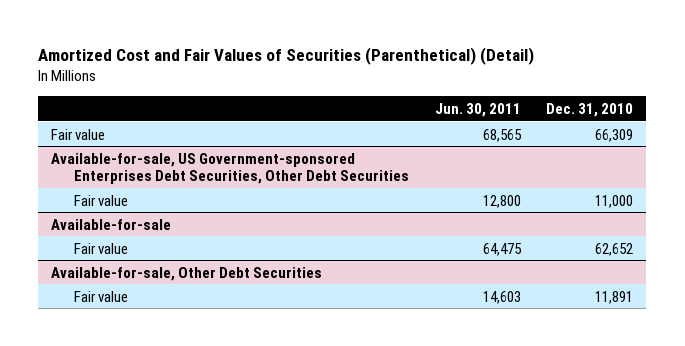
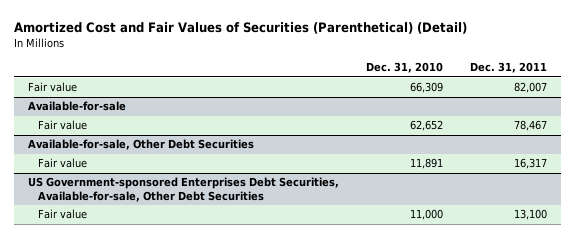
- | Jun. 30, 2011 | Dec. 31, 2010
+ | Dec. 31, 2010 | Dec. 31, 2011
- Available-for-sale, US Government-sponsored Enterprises Debt Securities, Other Debt Securities
- Fair value | 12,800 | 11,000
+ US Government-sponsored Enterprises Debt Securities, Available-for-sale, Other Debt Securities
+ Fair value | 11,000 | 13,100

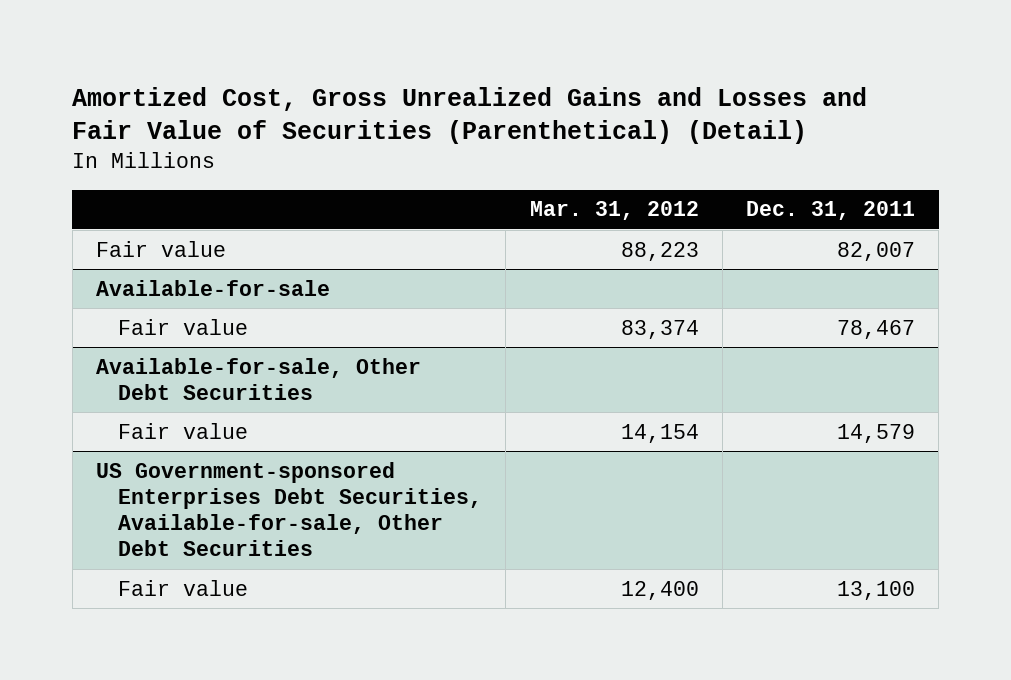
- Amortized Cost and Fair Values of Securities (Parenthetical) (Detail)
+ Amortized Cost, Gross Unrealized Gains and Losses and Fair Value of Securities (Parenthetical) (Detail)
- | Dec. 31, 2010 | Dec. 31, 2011
+ | Mar. 31, 2012 | Dec. 31, 2011
@ Available-for-sale, Other Debt Securities
- Fair value | 11,891 | 16,317
+ Fair value | 14,154 | 14,579

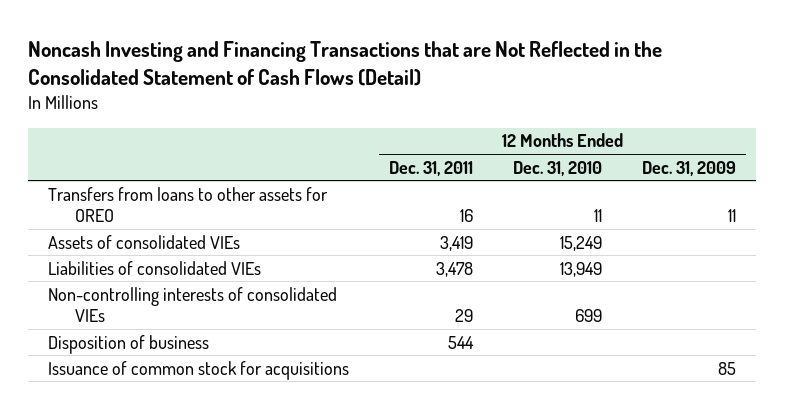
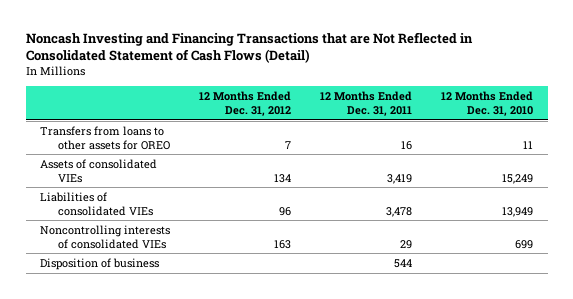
- Noncash Investing and Financing Transactions that are Not Reflected in the Consolidated Statement of Cash Flows (Detail)
+ Noncash Investing and Financing Transactions that are Not Reflected in Consolidated Statement of Cash Flows (Detail)
- | 12 Months Ended Dec. 31, 2011 | 12 Months Ended Dec. 31, 2010 | 12 Months Ended Dec. 31, 2009
+ | 12 Months Ended Dec. 31, 2012 | 12 Months Ended Dec. 31, 2011 | 12 Months Ended Dec. 31, 2010
- Non-controlling interests of consolidated VIEs | 29 | 699 |
+ Noncontrolling interests of consolidated VIEs | 163 | 29 | 699
- Issuance of common stock for acquisitions | | | 85

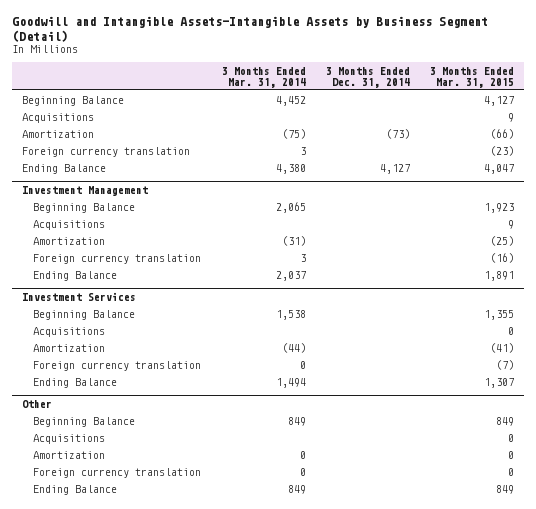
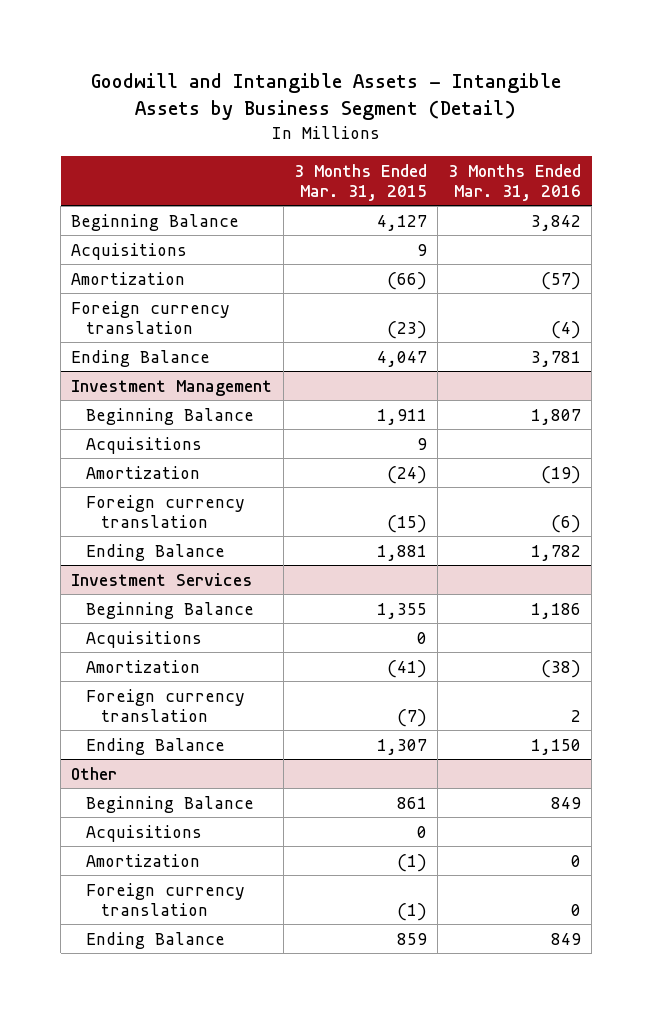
- Goodwill and Intangible Assets-Intangible Assets by Business Segment (Detail)
+ Goodwill and Intangible Assets - Intangible Assets by Business Segment (Detail)
- | 3 Months Ended Mar. 31, 2014 | 3 Months Ended Dec. 31, 2014 | 3 Months Ended Mar. 31, 2015
+ | 3 Months Ended Mar. 31, 2015 | 3 Months Ended Mar. 31, 2016
@ Investment Management
- Beginning Balance | 2,065 | | 1,923
+ Beginning Balance | 1,911 | 1,807
- Amortization | (31) | | (25)
- Foreign currency translation | 3 | | (16)
- Ending Balance | 2,037 | | 1,891
+ Amortization | (24) | (19)
+ Foreign currency translation | (15) | (6)
+ Ending Balance | 1,881 | 1,782
@ Other
- Beginning Balance | 849 | | 849
+ Beginning Balance | 861 | 849
- Amortization | 0 | | 0
- Foreign currency translation | 0 | | 0
- Ending Balance | 849 | | 849
+ Amortization | (1) | 0
+ Foreign currency translation | (1) | 0
+ Ending Balance | 859 | 849

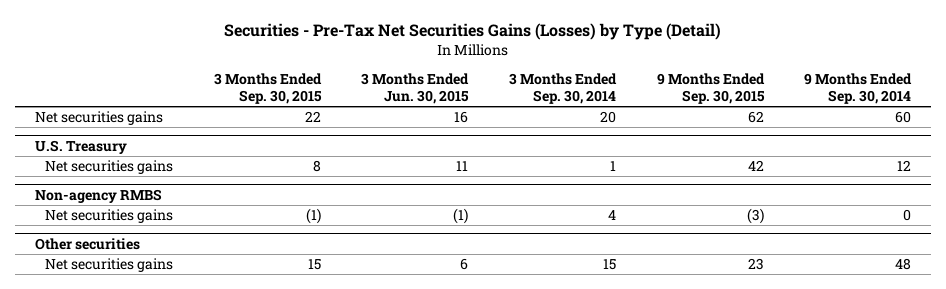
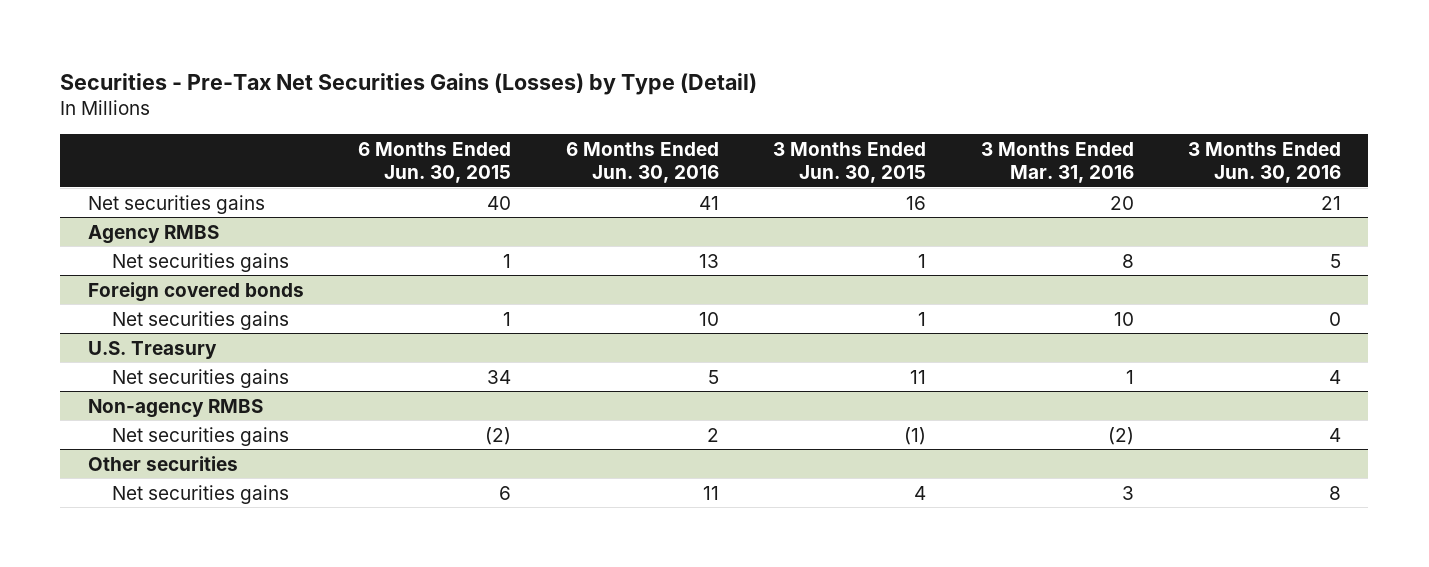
- | 3 Months Ended Sep. 30, 2015 | 3 Months Ended Jun. 30, 2015 | 3 Months Ended Sep. 30, 2014 | 9 Months Ended Sep. 30, 2015 | 9 Months Ended Sep. 30, 2014
+ | 6 Months Ended Jun. 30, 2015 | 6 Months Ended Jun. 30, 2016 | 3 Months Ended Jun. 30, 2015 | 3 Months Ended Mar. 31, 2016 | 3 Months Ended Jun. 30, 2016
+ Agency RMBS
+ Net securities gains | 1 | 13 | 1 | 8 | 5
+ Foreign covered bonds
+ Net securities gains | 1 | 10 | 1 | 10 | 0
@ Other securities
- Net securities gains | 15 | 6 | 15 | 23 | 48
+ Net securities gains | 6 | 11 | 4 | 3 | 8

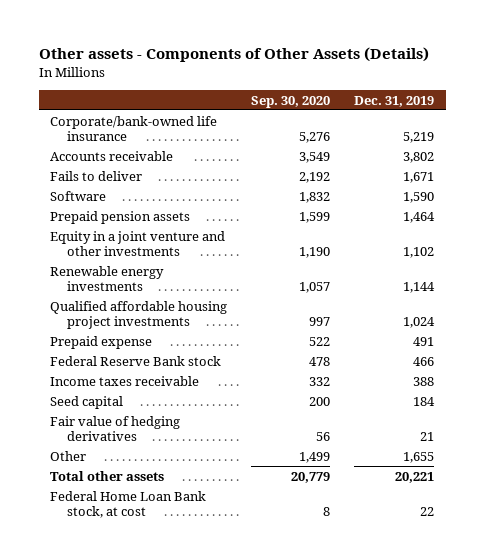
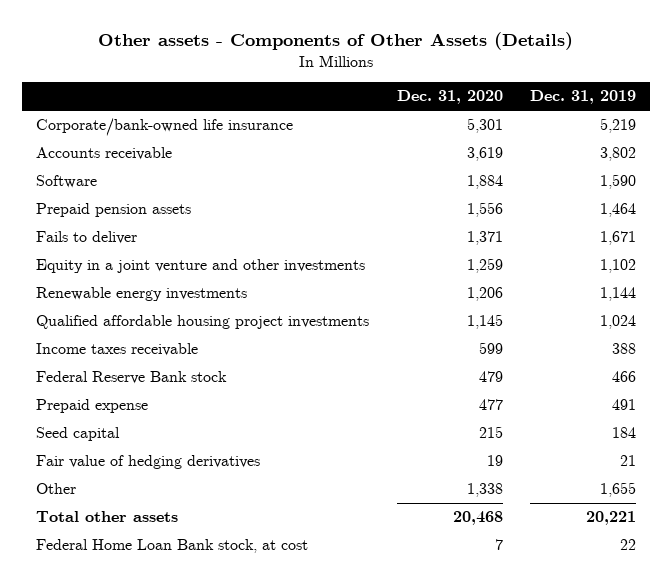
- | Sep. 30, 2020 | Dec. 31, 2019
+ | Dec. 31, 2020 | Dec. 31, 2019
moved down: Fails to deliver | 1,371 | 1,671
moved down: Federal Reserve Bank stock | 479 | 466
moved down: Prepaid expense | 477 | 491

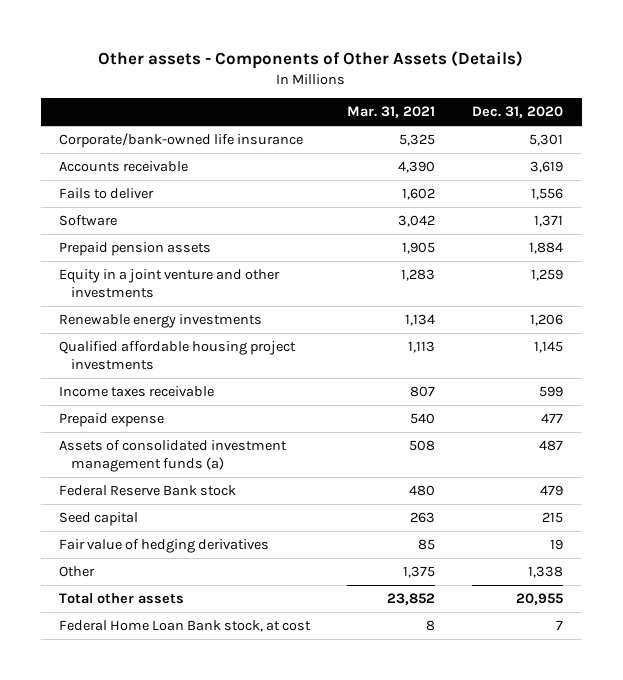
- | Dec. 31, 2020 | Dec. 31, 2019
+ | Mar. 31, 2021 | Dec. 31, 2020
- Software | 1,884 | 1,590
- Prepaid pension assets | 1,556 | 1,464
- Fails to deliver | 1,371 | 1,671
+ Fails to deliver | 1,602 | 1,556
+ Software | 3,042 | 1,371
+ Prepaid pension assets | 1,905 | 1,884
+ Assets of consolidated investment management funds (a) | 508 | 487
moved down: Federal Reserve Bank stock | 480 | 479
- Total other assets | 20,468 | 20,221
+ Total other assets | 23,852 | 20,955

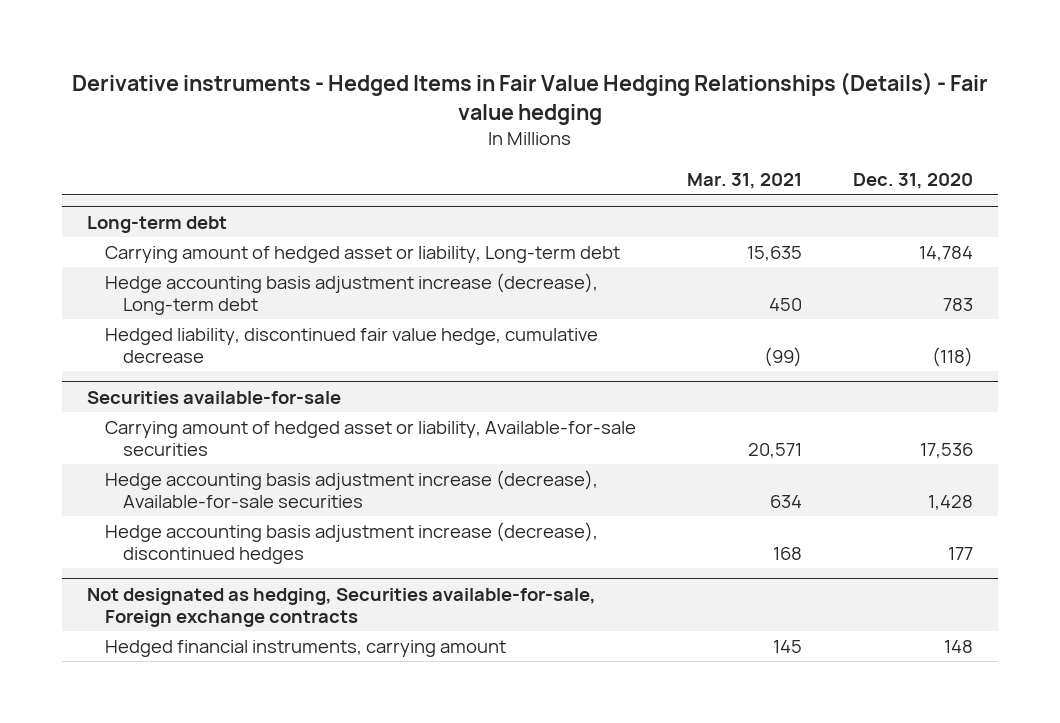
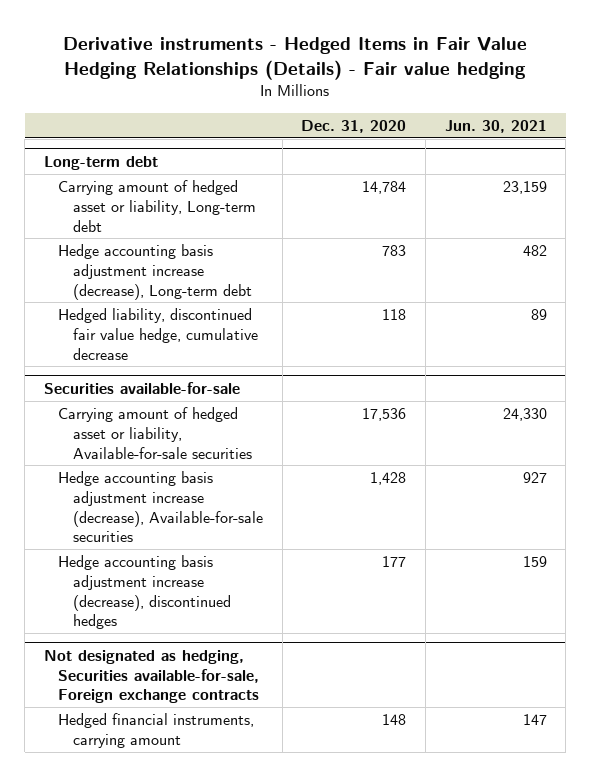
- | Mar. 31, 2021 | Dec. 31, 2020
+ | Dec. 31, 2020 | Jun. 30, 2021
@ Long-term debt
- Hedged liability, discontinued fair value hedge, cumulative decrease | (99) | (118)
+ Hedged liability, discontinued fair value hedge, cumulative decrease | 118 | 89

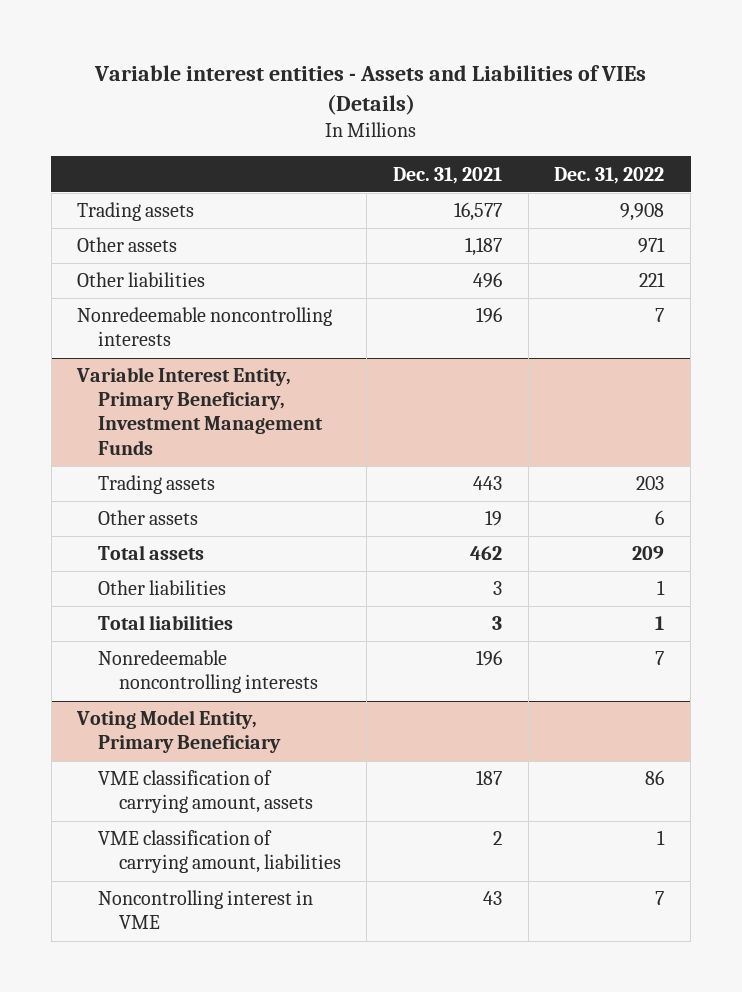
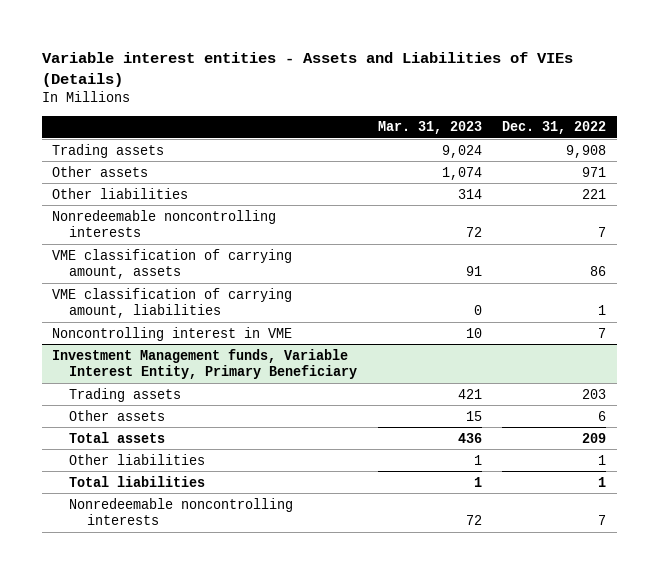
- | Dec. 31, 2021 | Dec. 31, 2022
+ | Mar. 31, 2023 | Dec. 31, 2022
- Variable Interest Entity, Primary Beneficiary, Investment Management Funds
+ VME classification of carrying amount, assets | 91 | 86
+ VME classification of carrying amount, liabilities | 0 | 1
+ Noncontrolling interest in VME | 10 | 7
+ Investment Management funds, Variable Interest Entity, Primary Beneficiary
- Voting Model Entity, Primary Beneficiary
- VME classification of carrying amount, assets | 187 | 86
- VME classification of carrying amount, liabilities | 2 | 1
- Noncontrolling interest in VME | 43 | 7

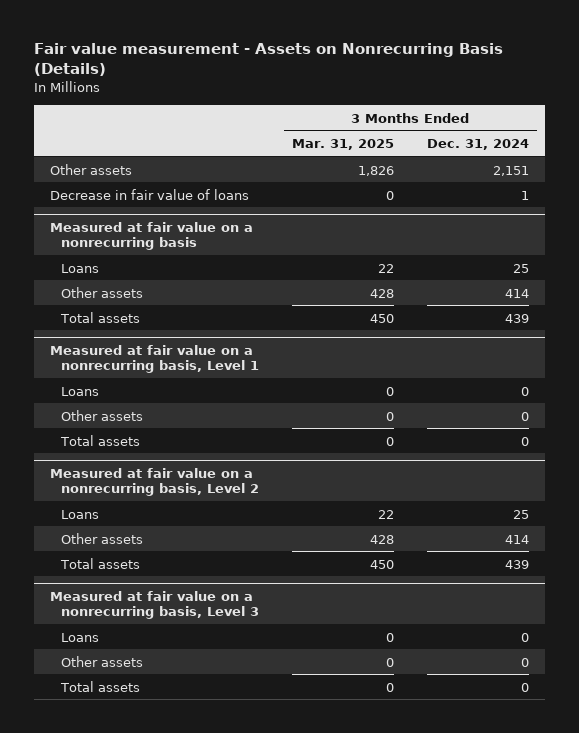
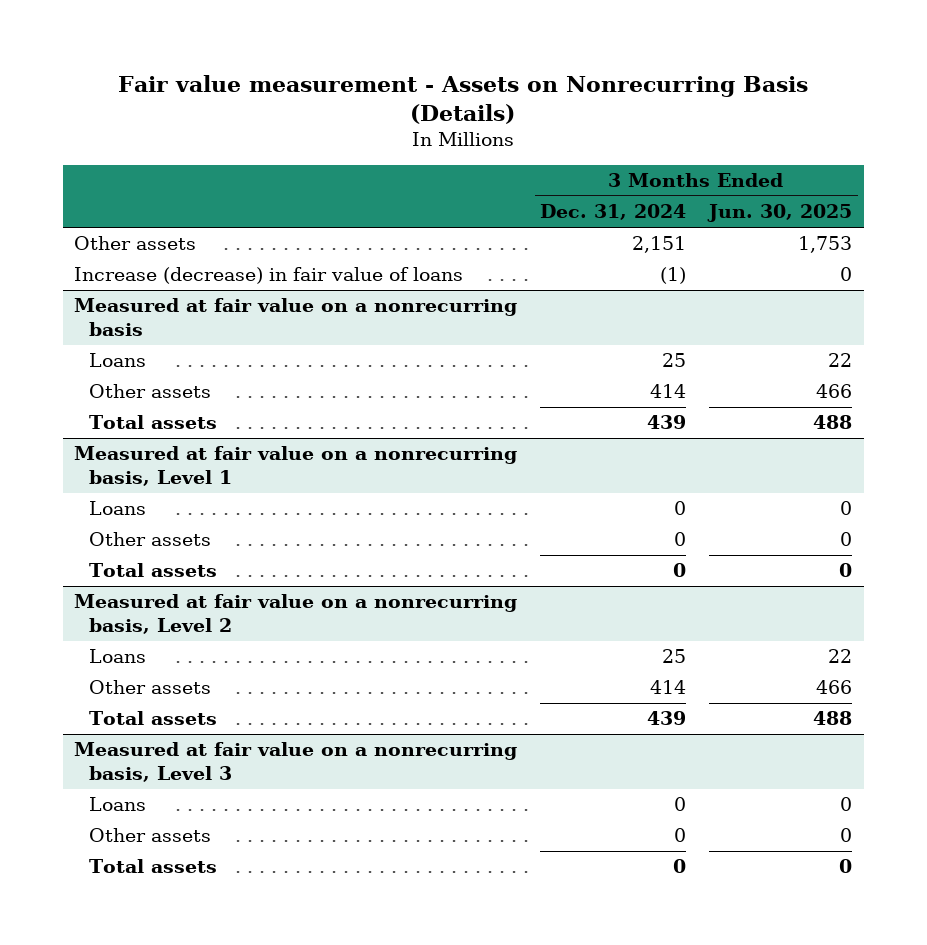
- | 3 Months Ended Mar. 31, 2025 | 3 Months Ended Dec. 31, 2024
+ | 3 Months Ended Dec. 31, 2024 | 3 Months Ended Jun. 30, 2025
- Decrease in fair value of loans | 0 | 1
+ Increase (decrease) in fair value of loans | (1) | 0

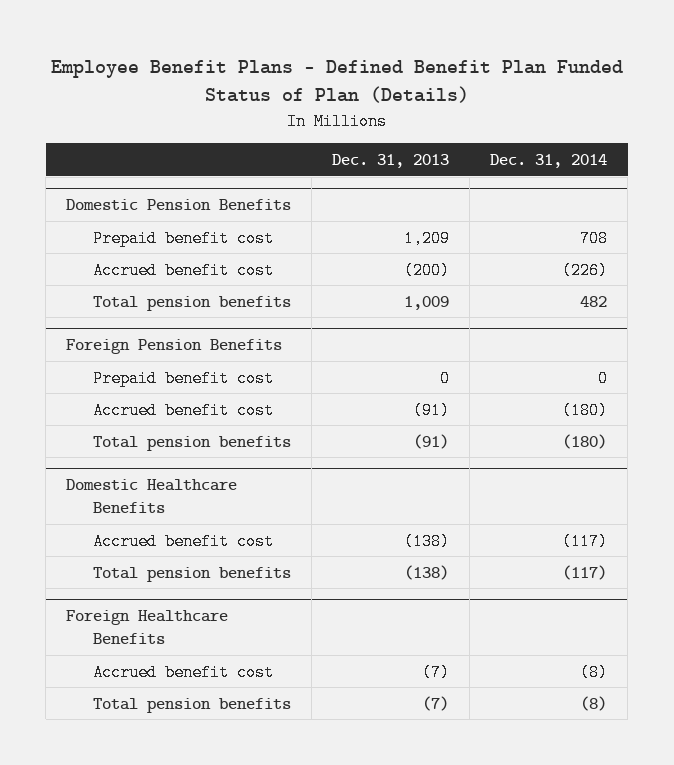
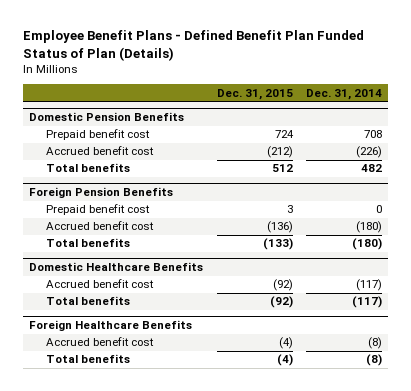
- | Dec. 31, 2013 | Dec. 31, 2014
+ | Dec. 31, 2015 | Dec. 31, 2014
@ Domestic Pension Benefits
- Total pension benefits | 1,009 | 482
+ Total benefits | 512 | 482
@ Foreign Pension Benefits
- Total pension benefits | (91) | (180)
+ Total benefits | (133) | (180)
@ Domestic Healthcare Benefits
- Total pension benefits | (138) | (117)
+ Total benefits | (92) | (117)
@ Foreign Healthcare Benefits
- Total pension benefits | (7) | (8)
+ Total benefits | (4) | (8)

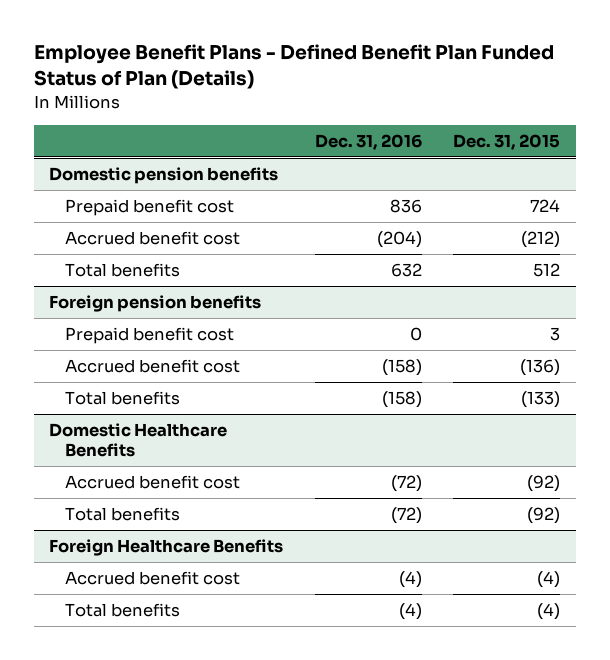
- | Dec. 31, 2015 | Dec. 31, 2014
+ | Dec. 31, 2016 | Dec. 31, 2015
- Domestic Pension Benefits
+ Domestic pension benefits
- Foreign Pension Benefits
+ Foreign pension benefits

